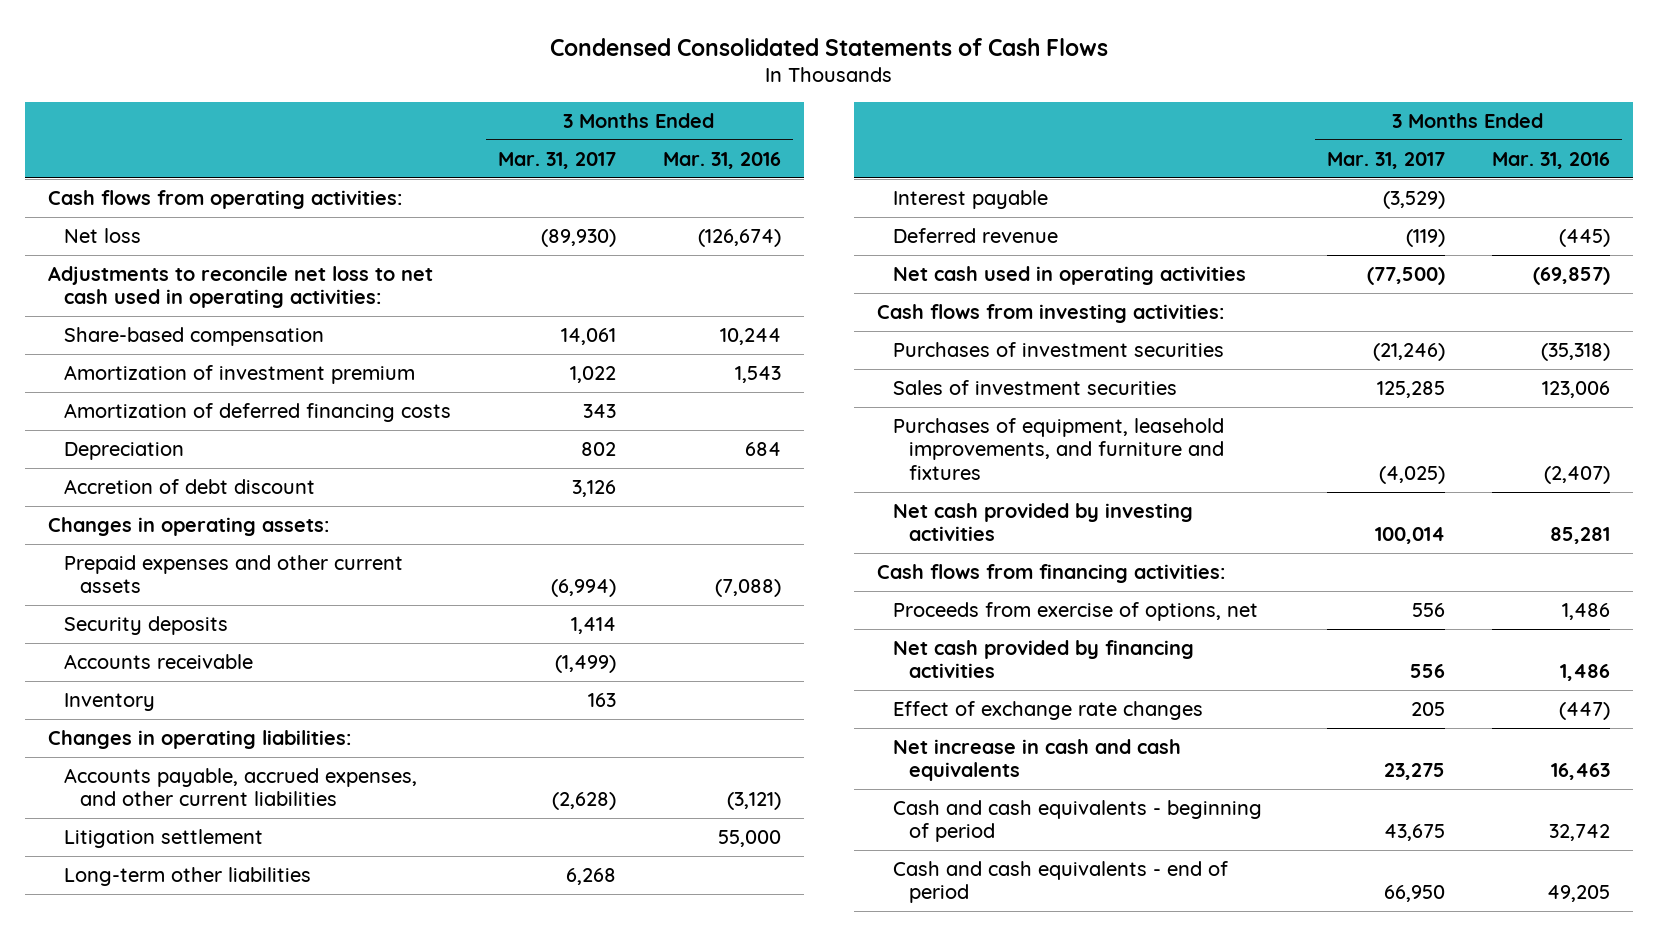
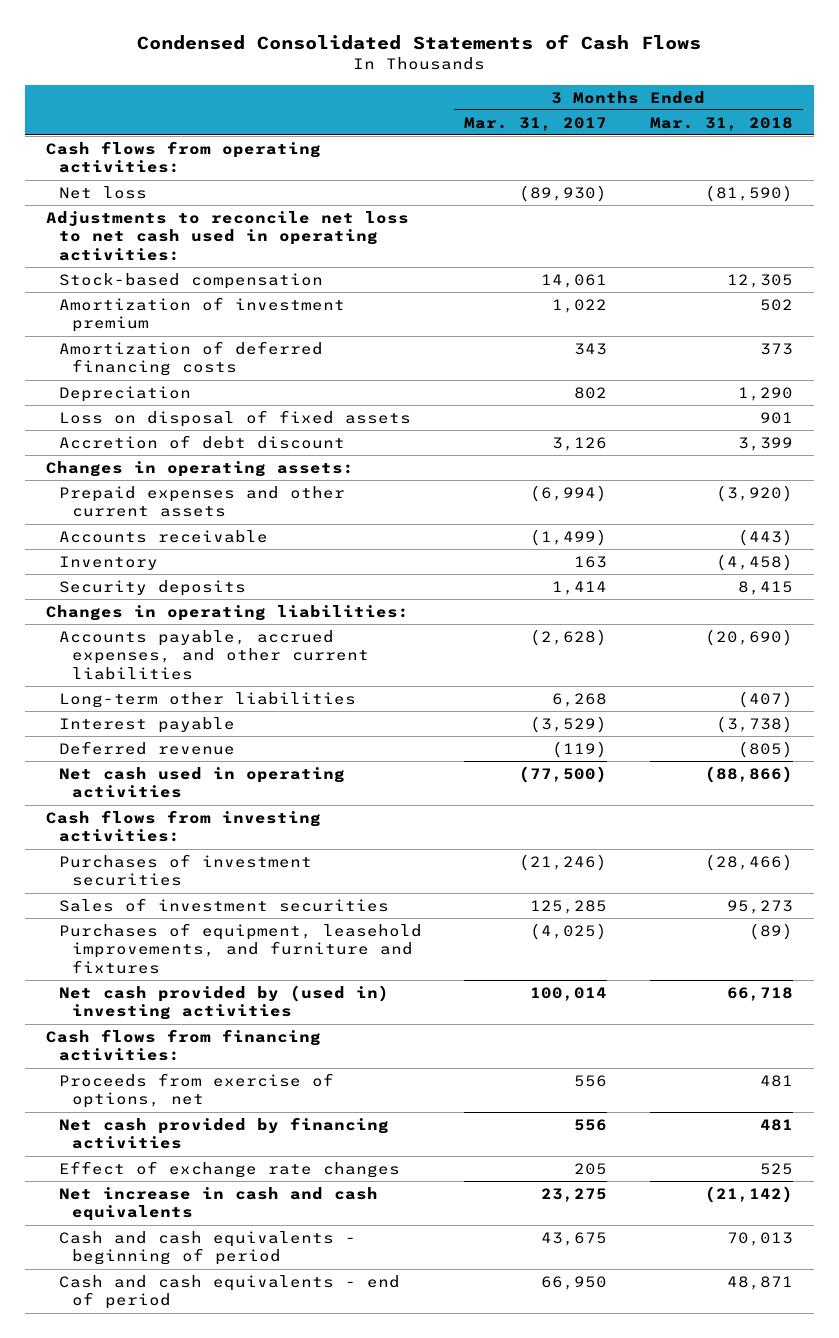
- | 3 Months Ended Mar. 31, 2017 | 3 Months Ended Mar. 31, 2016
+ | 3 Months Ended Mar. 31, 2017 | 3 Months Ended Mar. 31, 2018
- Share-based compensation | 14,061 | 10,244
+ Stock-based compensation | 14,061 | 12,305
+ Loss on disposal of fixed assets | | 901
moved down: Security deposits | 1,414 | 8,415
- Litigation settlement | | 55,000
- Net cash provided by investing activities | 100,014 | 85,281
+ Net cash provided by (used in) investing activities | 100,014 | 66,718

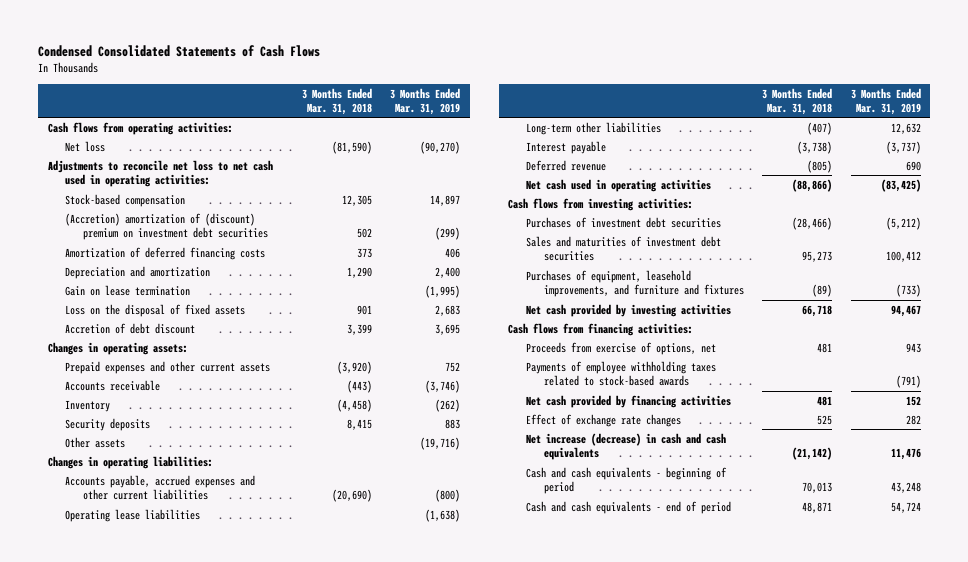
- | 3 Months Ended Mar. 31, 2017 | 3 Months Ended Mar. 31, 2018
+ | 3 Months Ended Mar. 31, 2018 | 3 Months Ended Mar. 31, 2019
- Amortization of investment premium | 1,022 | 502
+ (Accretion) amortization of (discount) premium on investment debt securities | 502 | (299)
- Depreciation | 802 | 1,290
- Loss on disposal of fixed assets | | 901
+ Depreciation and amortization | 1,290 | 2,400
+ Gain on lease termination | | (1,995)
+ Loss on the disposal of fixed assets | 901 | 2,683
+ Other assets | | (19,716)
- Accounts payable, accrued expenses, and other current liabilities | (2,628) | (20,690)
+ Accounts payable, accrued expenses and other current liabilities | (20,690) | (800)
+ Operating lease liabilities | | (1,638)
- Purchases of investment securities | (21,246) | (28,466)
- Sales of investment securities | 125,285 | 95,273
+ Purchases of investment debt securities | (28,466) | (5,212)
+ Sales and maturities of investment debt securities | 95,273 | 100,412
- Net cash provided by (used in) investing activities | 100,014 | 66,718
+ Net cash provided by investing activities | 66,718 | 94,467
+ Payments of employee withholding taxes related to stock-based awards | | (791)
- Net increase in cash and cash equivalents | 23,275 | (21,142)
+ Net increase (decrease) in cash and cash equivalents | (21,142) | 11,476

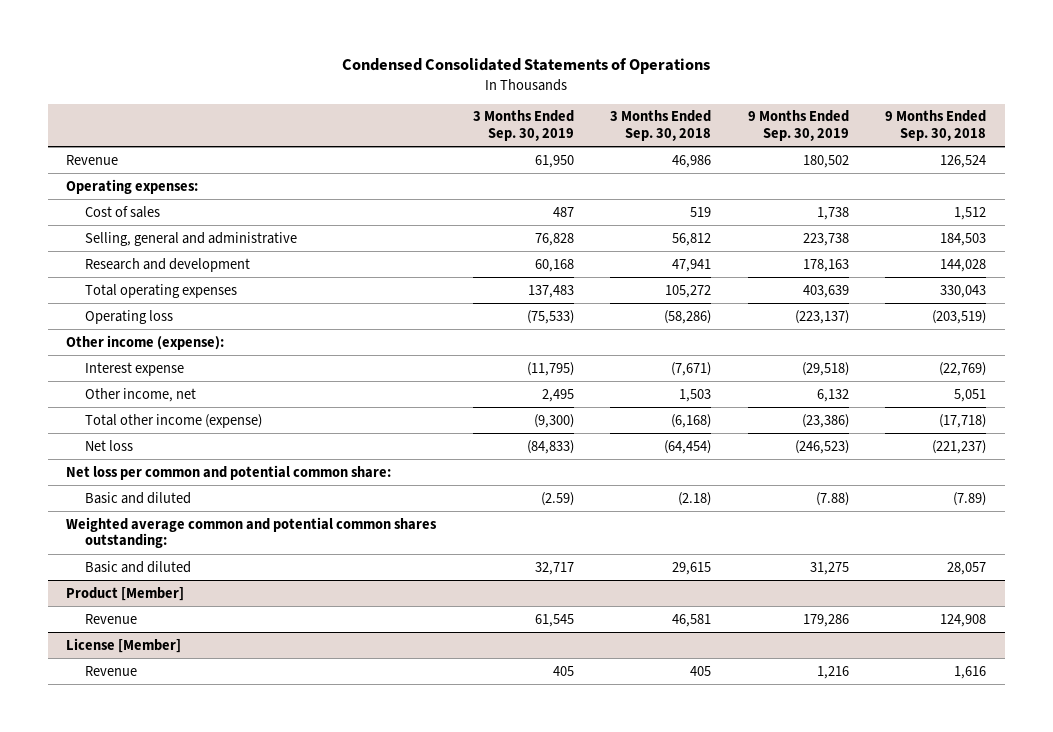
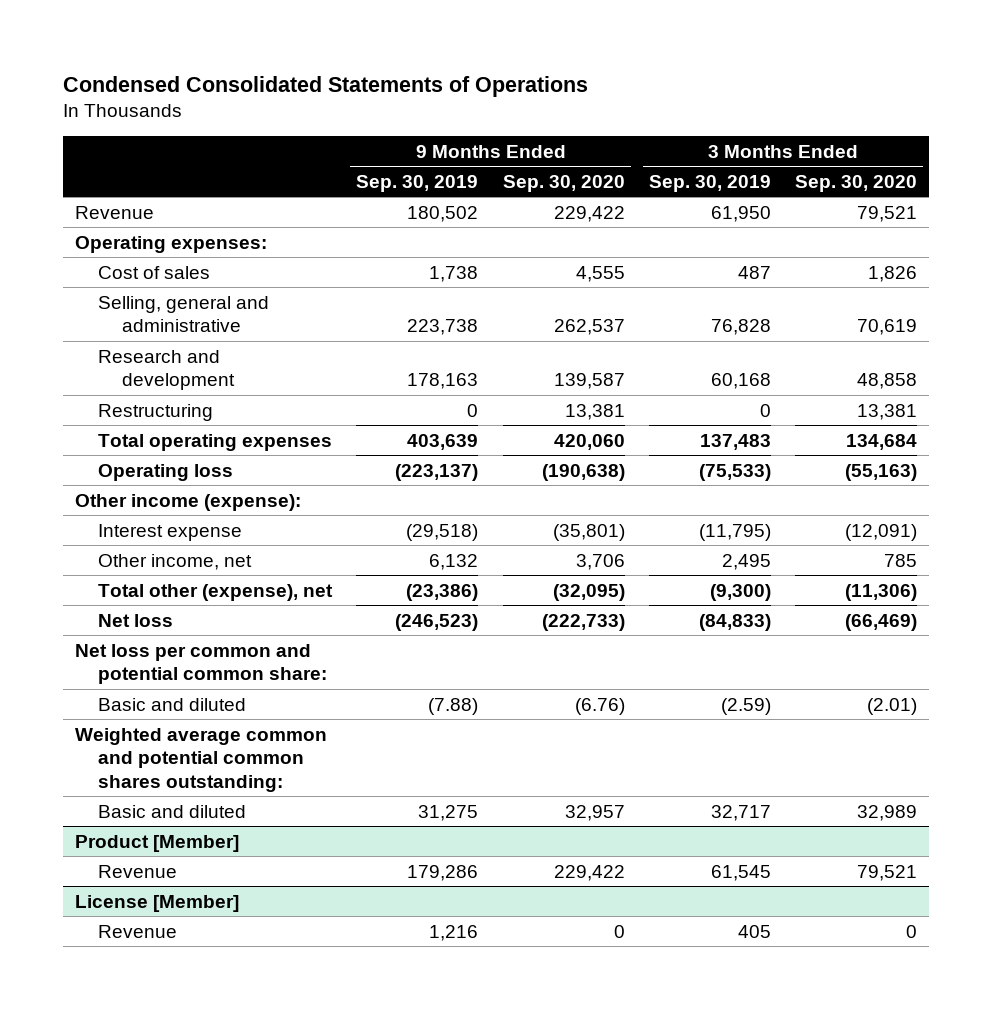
- | 3 Months Ended Sep. 30, 2019 | 3 Months Ended Sep. 30, 2018 | 9 Months Ended Sep. 30, 2019 | 9 Months Ended Sep. 30, 2018
+ | 9 Months Ended Sep. 30, 2019 | 9 Months Ended Sep. 30, 2020 | 3 Months Ended Sep. 30, 2019 | 3 Months Ended Sep. 30, 2020
+ Restructuring | 0 | 13,381 | 0 | 13,381
- Total other income (expense) | (9,300) | (6,168) | (23,386) | (17,718)
+ Total other (expense), net | (23,386) | (32,095) | (9,300) | (11,306)

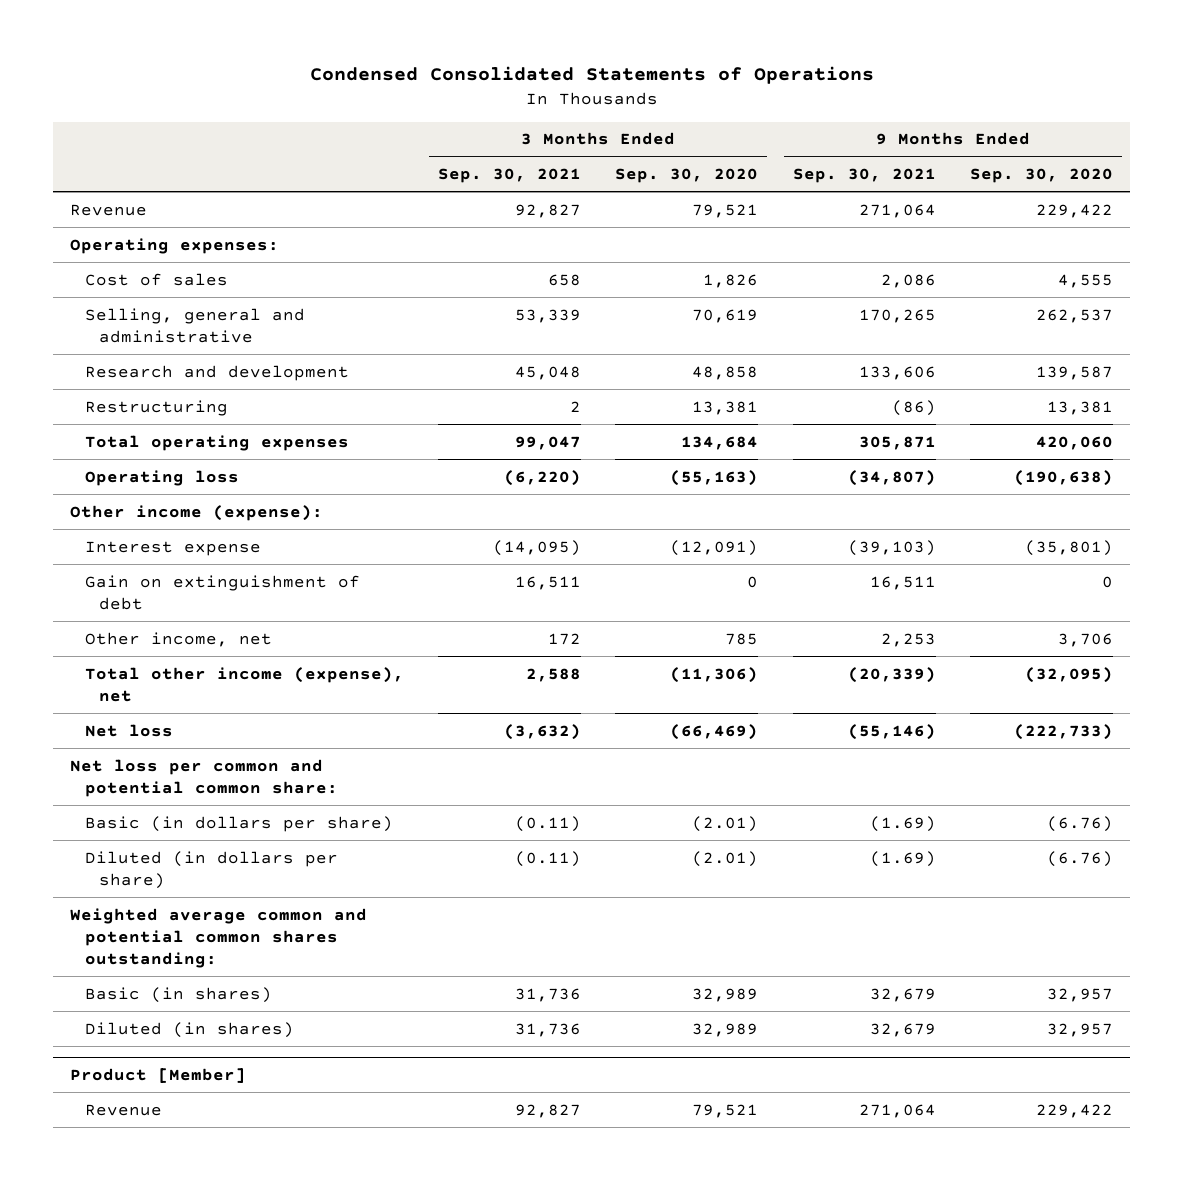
- | 9 Months Ended Sep. 30, 2019 | 9 Months Ended Sep. 30, 2020 | 3 Months Ended Sep. 30, 2019 | 3 Months Ended Sep. 30, 2020
+ | 3 Months Ended Sep. 30, 2021 | 3 Months Ended Sep. 30, 2020 | 9 Months Ended Sep. 30, 2021 | 9 Months Ended Sep. 30, 2020
+ Gain on extinguishment of debt | 16,511 | 0 | 16,511 | 0
- Total other (expense), net | (23,386) | (32,095) | (9,300) | (11,306)
+ Total other income (expense), net | 2,588 | (11,306) | (20,339) | (32,095)
- Basic and diluted | (7.88) | (6.76) | (2.59) | (2.01)
+ Basic (in dollars per share) | (0.11) | (2.01) | (1.69) | (6.76)
+ Diluted (in dollars per share) | (0.11) | (2.01) | (1.69) | (6.76)
- Basic and diluted | 31,275 | 32,957 | 32,717 | 32,989
+ Basic (in shares) | 31,736 | 32,989 | 32,679 | 32,957
+ Diluted (in shares) | 31,736 | 32,989 | 32,679 | 32,957
- License [Member]
- Revenue | 1,216 | 0 | 405 | 0

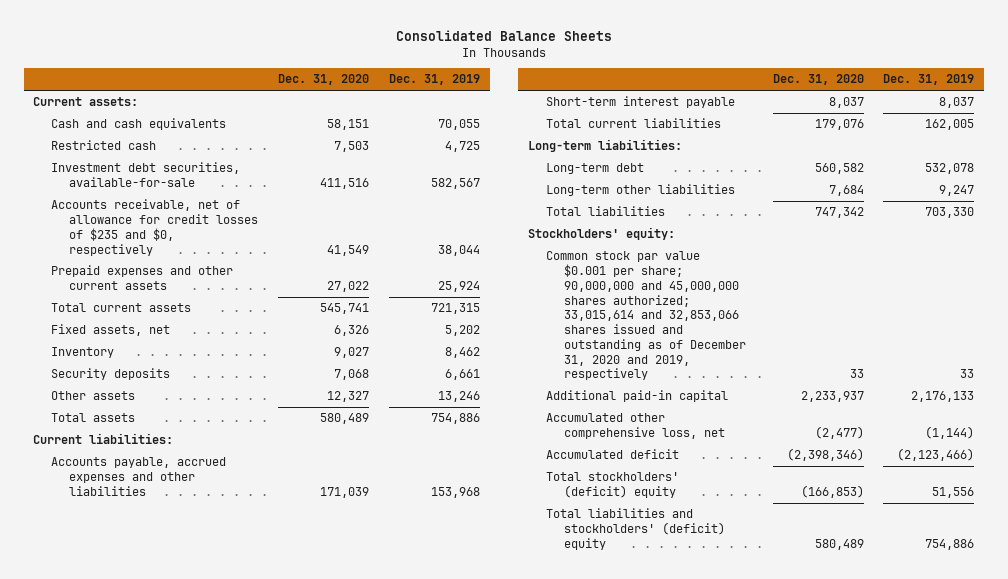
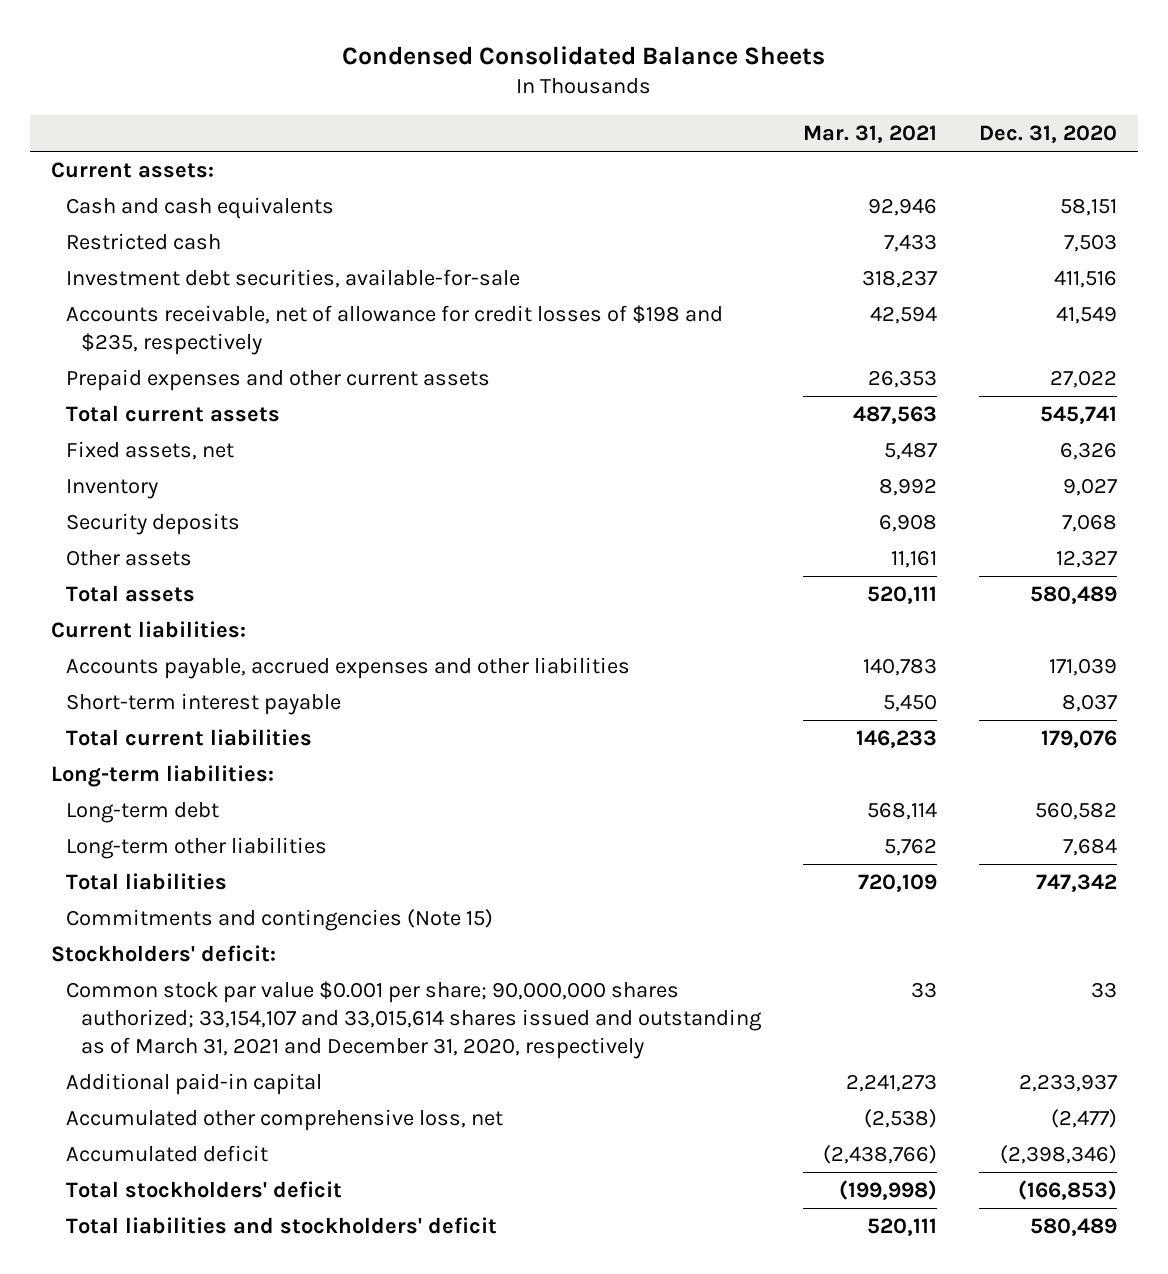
- Consolidated Balance Sheets
+ Condensed Consolidated Balance Sheets
- | Dec. 31, 2020 | Dec. 31, 2019
+ | Mar. 31, 2021 | Dec. 31, 2020
- Accounts receivable, net of allowance for credit losses of $235 and $0, respectively | 41,549 | 38,044
+ Accounts receivable, net of allowance for credit losses of $198 and $235, respectively | 42,594 | 41,549
- Stockholders' equity:
- Common stock par value $0.001 per share; 90,000,000 and 45,000,000 shares authorized; 33,015,614 and 32,853,066 shares issued and outstanding as of December 31, 2020 and 2019, respectively | 33 | 33
+ Commitments and contingencies (Note 15)
+ Stockholders' deficit:
+ Common stock par value $0.001 per share; 90,000,000 shares authorized; 33,154,107 and 33,015,614 shares issued and outstanding as of March 31, 2021 and December 31, 2020, respectively | 33 | 33
- Total stockholders' (deficit) equity | (166,853) | 51,556
- Total liabilities and stockholders' (deficit) equity | 580,489 | 754,886
+ Total stockholders' deficit | (199,998) | (166,853)
+ Total liabilities and stockholders' deficit | 520,111 | 580,489

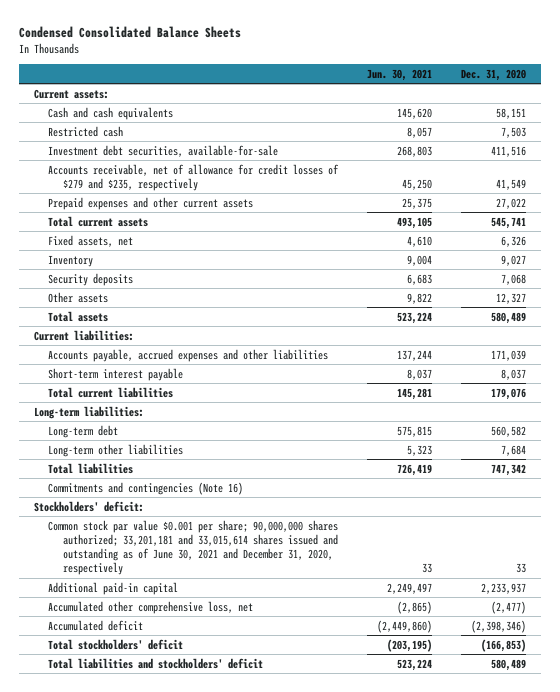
- | Mar. 31, 2021 | Dec. 31, 2020
+ | Jun. 30, 2021 | Dec. 31, 2020
- Accounts receivable, net of allowance for credit losses of $198 and $235, respectively | 42,594 | 41,549
+ Accounts receivable, net of allowance for credit losses of $279 and $235, respectively | 45,250 | 41,549
- Commitments and contingencies (Note 15)
+ Commitments and contingencies (Note 16)
- Common stock par value $0.001 per share; 90,000,000 shares authorized; 33,154,107 and 33,015,614 shares issued and outstanding as of March 31, 2021 and December 31, 2020, respectively | 33 | 33
+ Common stock par value $0.001 per share; 90,000,000 shares authorized; 33,201,181 and 33,015,614 shares issued and outstanding as of June 30, 2021 and December 31, 2020, respectively | 33 | 33

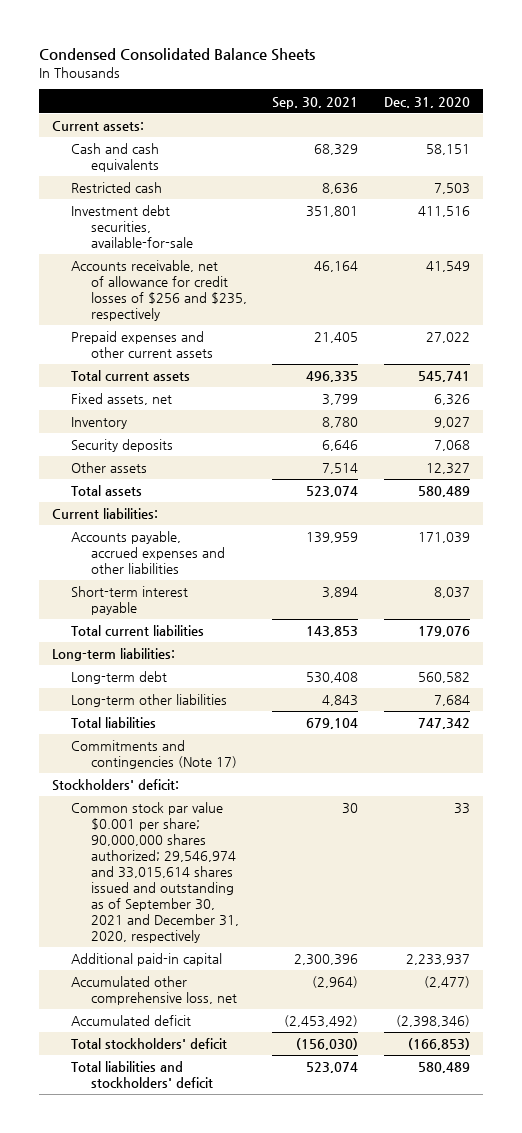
- | Jun. 30, 2021 | Dec. 31, 2020
+ | Sep. 30, 2021 | Dec. 31, 2020
- Accounts receivable, net of allowance for credit losses of $279 and $235, respectively | 45,250 | 41,549
+ Accounts receivable, net of allowance for credit losses of $256 and $235, respectively | 46,164 | 41,549
- Commitments and contingencies (Note 16)
+ Commitments and contingencies (Note 17)
- Common stock par value $0.001 per share; 90,000,000 shares authorized; 33,201,181 and 33,015,614 shares issued and outstanding as of June 30, 2021 and December 31, 2020, respectively | 33 | 33
+ Common stock par value $0.001 per share; 90,000,000 shares authorized; 29,546,974 and 33,015,614 shares issued and outstanding as of September 30, 2021 and December 31, 2020, respectively | 30 | 33

